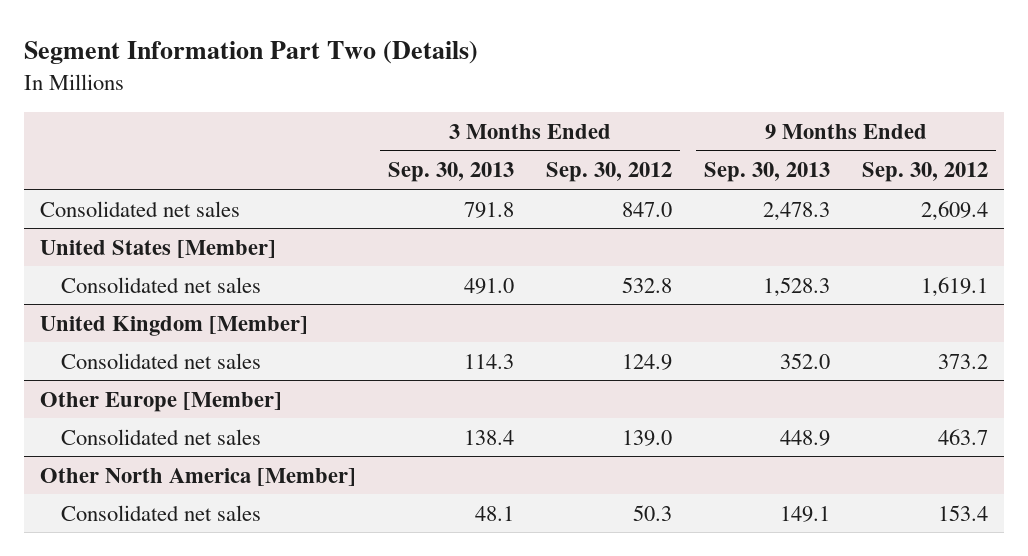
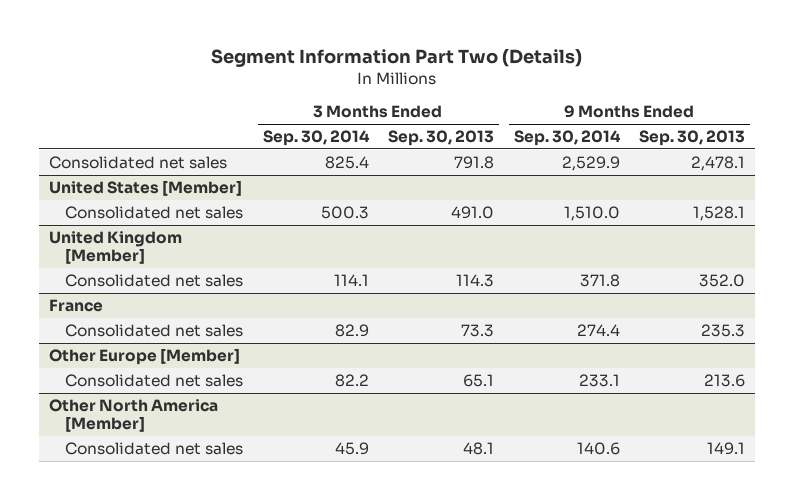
- | 3 Months Ended Sep. 30, 2013 | 3 Months Ended Sep. 30, 2012 | 9 Months Ended Sep. 30, 2013 | 9 Months Ended Sep. 30, 2012
+ | 3 Months Ended Sep. 30, 2014 | 3 Months Ended Sep. 30, 2013 | 9 Months Ended Sep. 30, 2014 | 9 Months Ended Sep. 30, 2013
- Consolidated net sales | 791.8 | 847.0 | 2,478.3 | 2,609.4
+ Consolidated net sales | 825.4 | 791.8 | 2,529.9 | 2,478.1
@ United States [Member]
- Consolidated net sales | 491.0 | 532.8 | 1,528.3 | 1,619.1
+ Consolidated net sales | 500.3 | 491.0 | 1,510.0 | 1,528.1
+ France
+ Consolidated net sales | 82.9 | 73.3 | 274.4 | 235.3
@ Other Europe [Member]
- Consolidated net sales | 138.4 | 139.0 | 448.9 | 463.7
+ Consolidated net sales | 82.2 | 65.1 | 233.1 | 213.6

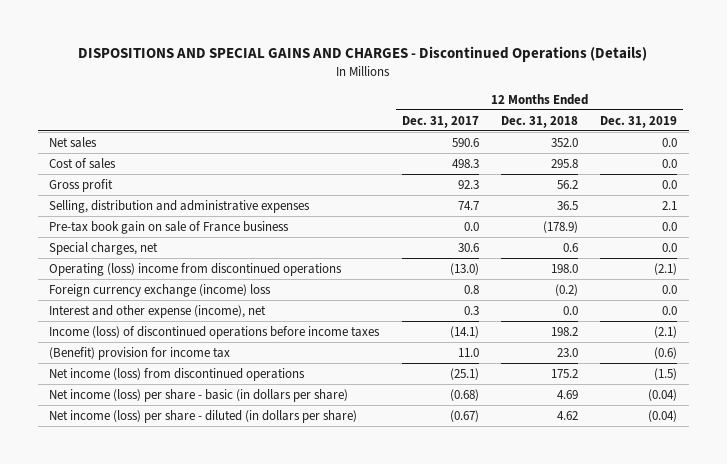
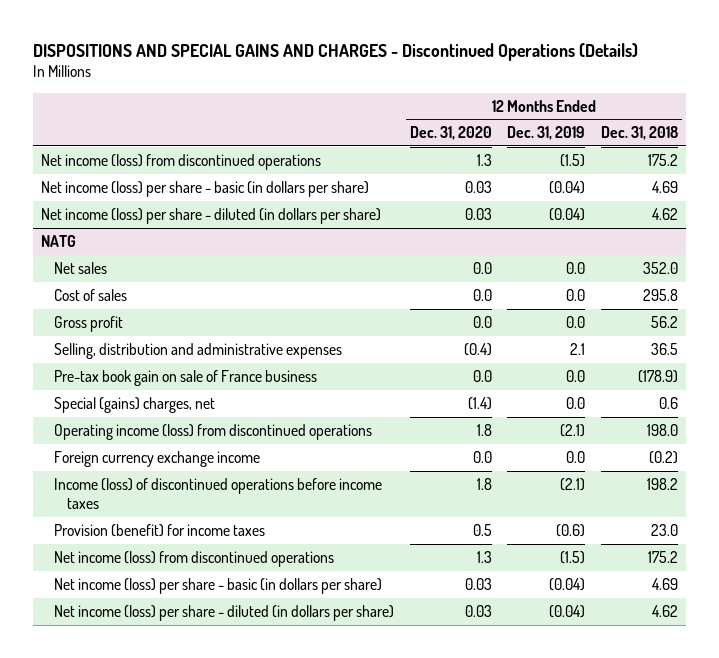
- | 12 Months Ended Dec. 31, 2017 | 12 Months Ended Dec. 31, 2018 | 12 Months Ended Dec. 31, 2019
+ | 12 Months Ended Dec. 31, 2020 | 12 Months Ended Dec. 31, 2019 | 12 Months Ended Dec. 31, 2018
+ Net income (loss) from discontinued operations | 1.3 | (1.5) | 175.2
+ Net income (loss) per share - basic (in dollars per share) | 0.03 | (0.04) | 4.69
+ Net income (loss) per share - diluted (in dollars per share) | 0.03 | (0.04) | 4.62
+ NATG
- Special charges, net | 30.6 | 0.6 | 0.0
- Operating (loss) income from discontinued operations | (13.0) | 198.0 | (2.1)
- Foreign currency exchange (income) loss | 0.8 | (0.2) | 0.0
- Interest and other expense (income), net | 0.3 | 0.0 | 0.0
+ Special (gains) charges, net | (1.4) | 0.0 | 0.6
+ Operating income (loss) from discontinued operations | 1.8 | (2.1) | 198.0
+ Foreign currency exchange income | 0.0 | 0.0 | (0.2)
- (Benefit) provision for income tax | 11.0 | 23.0 | (0.6)
+ Provision (benefit) for income taxes | 0.5 | (0.6) | 23.0

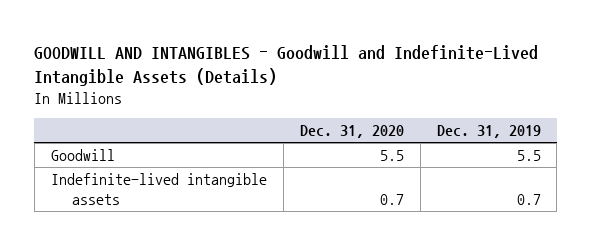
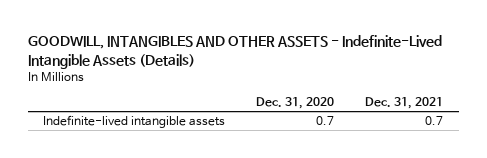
- GOODWILL AND INTANGIBLES - Goodwill and Indefinite-Lived Intangible Assets (Details)
+ GOODWILL, INTANGIBLES AND OTHER ASSETS - Indefinite-Lived Intangible Assets (Details)
- | Dec. 31, 2020 | Dec. 31, 2019
+ | Dec. 31, 2020 | Dec. 31, 2021
- Goodwill | 5.5 | 5.5

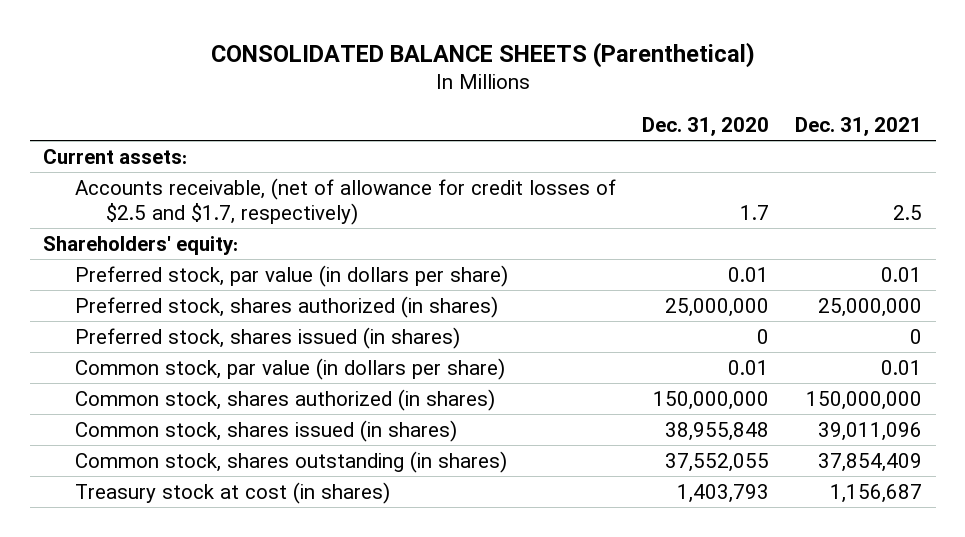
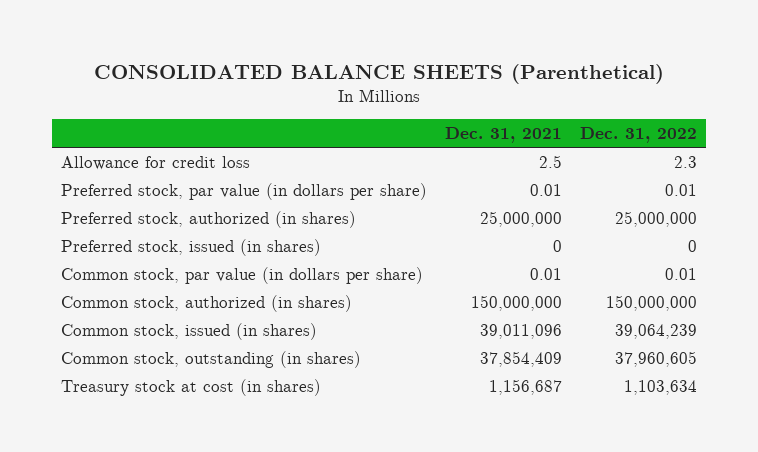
- | Dec. 31, 2020 | Dec. 31, 2021
+ | Dec. 31, 2021 | Dec. 31, 2022
- Current assets:
- Accounts receivable, (net of allowance for credit losses of $2.5 and $1.7, respectively) | 1.7 | 2.5
- Shareholders' equity:
+ Allowance for credit loss | 2.5 | 2.3
- Preferred stock, shares authorized (in shares) | 25,000,000 | 25,000,000
- Preferred stock, shares issued (in shares) | 0 | 0
+ Preferred stock, authorized (in shares) | 25,000,000 | 25,000,000
+ Preferred stock, issued (in shares) | 0 | 0
- Common stock, shares authorized (in shares) | 150,000,000 | 150,000,000
- Common stock, shares issued (in shares) | 38,955,848 | 39,011,096
- Common stock, shares outstanding (in shares) | 37,552,055 | 37,854,409
+ Common stock, authorized (in shares) | 150,000,000 | 150,000,000
+ Common stock, issued (in shares) | 39,011,096 | 39,064,239
+ Common stock, outstanding (in shares) | 37,854,409 | 37,960,605

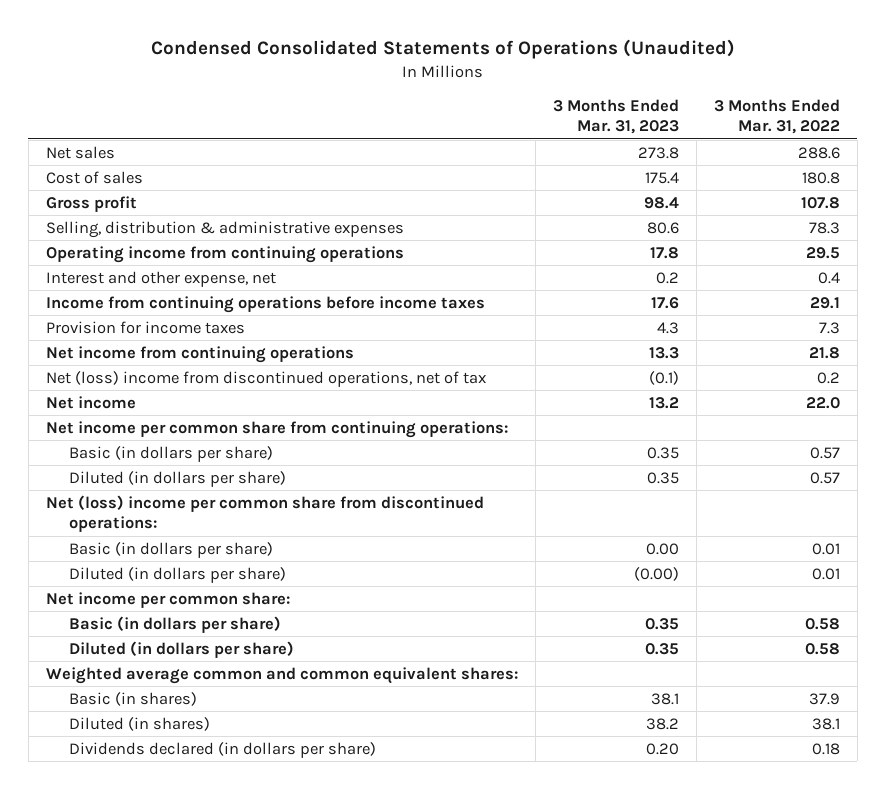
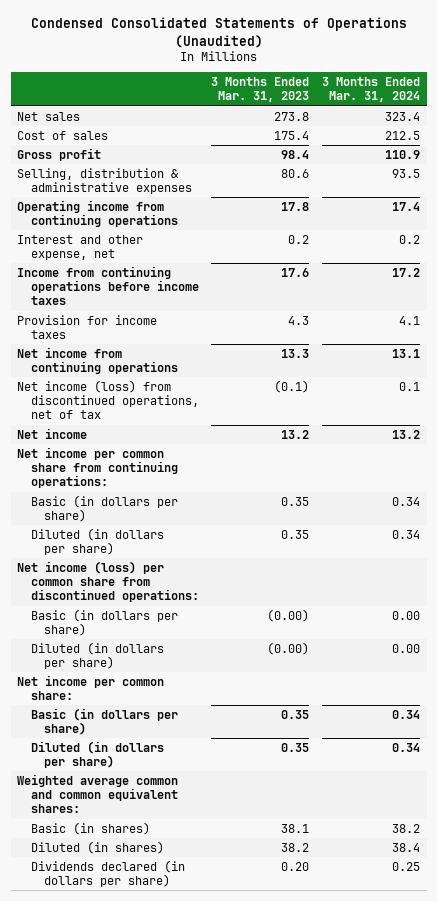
- | 3 Months Ended Mar. 31, 2023 | 3 Months Ended Mar. 31, 2022
+ | 3 Months Ended Mar. 31, 2023 | 3 Months Ended Mar. 31, 2024
- Net (loss) income from discontinued operations, net of tax | (0.1) | 0.2
+ Net income (loss) from discontinued operations, net of tax | (0.1) | 0.1
- Net (loss) income per common share from discontinued operations:
- Basic (in dollars per share) | 0.00 | 0.01
+ Net income (loss) per common share from discontinued operations:
+ Basic (in dollars per share) | (0.00) | 0.00

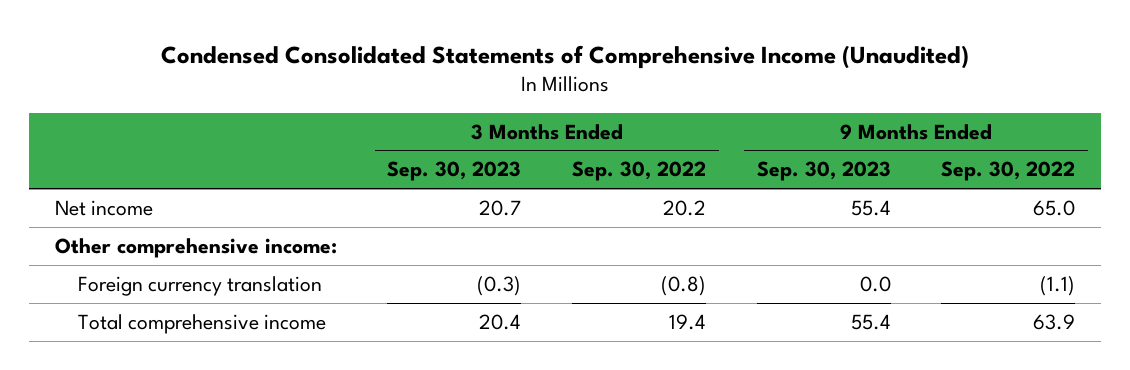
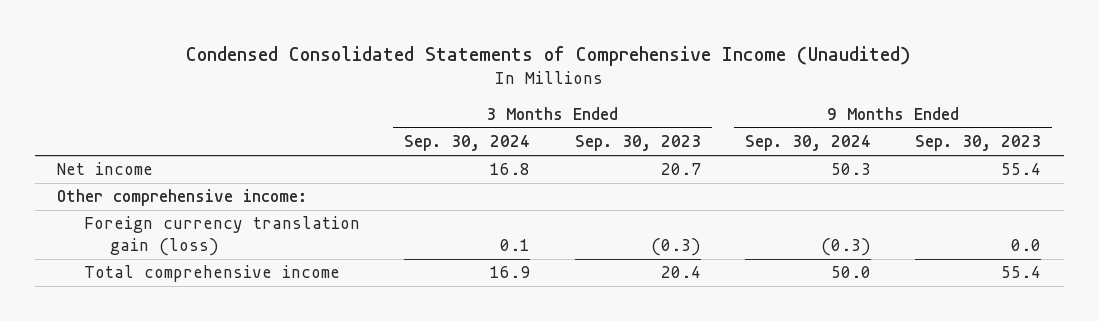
- | 3 Months Ended Sep. 30, 2023 | 3 Months Ended Sep. 30, 2022 | 9 Months Ended Sep. 30, 2023 | 9 Months Ended Sep. 30, 2022
+ | 3 Months Ended Sep. 30, 2024 | 3 Months Ended Sep. 30, 2023 | 9 Months Ended Sep. 30, 2024 | 9 Months Ended Sep. 30, 2023
- Foreign currency translation | (0.3) | (0.8) | 0.0 | (1.1)
+ Foreign currency translation gain (loss) | 0.1 | (0.3) | (0.3) | 0.0

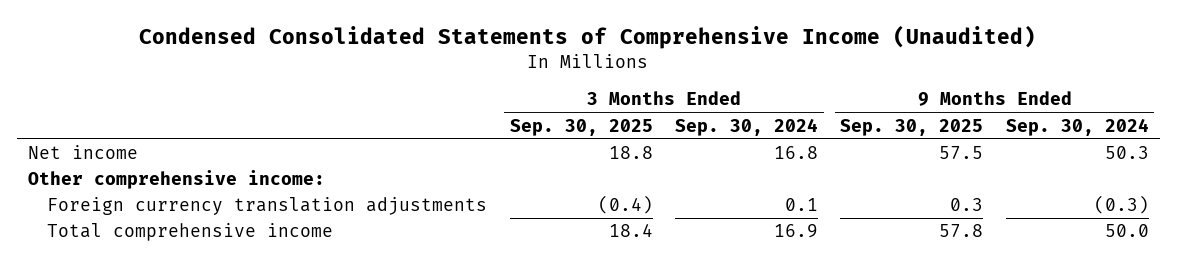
- | 3 Months Ended Sep. 30, 2024 | 3 Months Ended Sep. 30, 2023 | 9 Months Ended Sep. 30, 2024 | 9 Months Ended Sep. 30, 2023
+ | 3 Months Ended Sep. 30, 2025 | 3 Months Ended Sep. 30, 2024 | 9 Months Ended Sep. 30, 2025 | 9 Months Ended Sep. 30, 2024
- Foreign currency translation gain (loss) | 0.1 | (0.3) | (0.3) | 0.0
+ Foreign currency translation adjustments | (0.4) | 0.1 | 0.3 | (0.3)

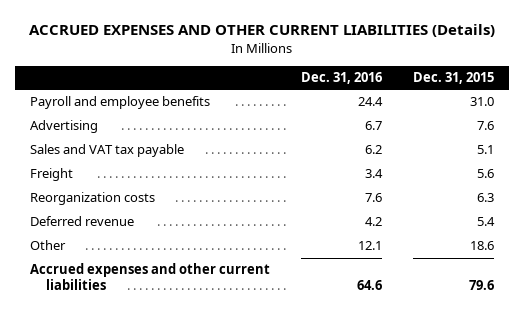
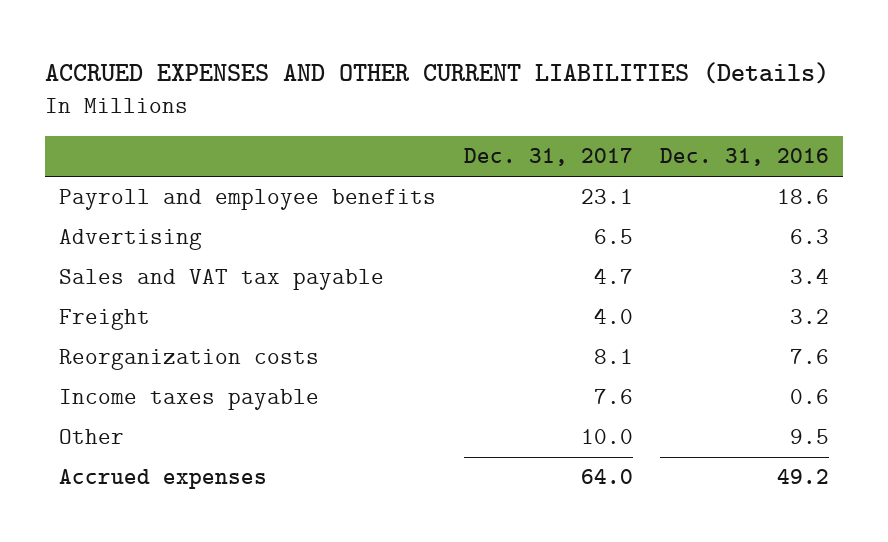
- | Dec. 31, 2016 | Dec. 31, 2015
+ | Dec. 31, 2017 | Dec. 31, 2016
- Payroll and employee benefits | 24.4 | 31.0
- Advertising | 6.7 | 7.6
- Sales and VAT tax payable | 6.2 | 5.1
- Freight | 3.4 | 5.6
+ Payroll and employee benefits | 23.1 | 18.6
+ Advertising | 6.5 | 6.3
+ Sales and VAT tax payable | 4.7 | 3.4
+ Freight | 4.0 | 3.2
- Deferred revenue | 4.2 | 5.4
- Other | 12.1 | 18.6
- Accrued expenses and other current liabilities | 64.6 | 79.6
+ Income taxes payable | 7.6 | 0.6
+ Other | 10.0 | 9.5
+ Accrued expenses | 64.0 | 49.2

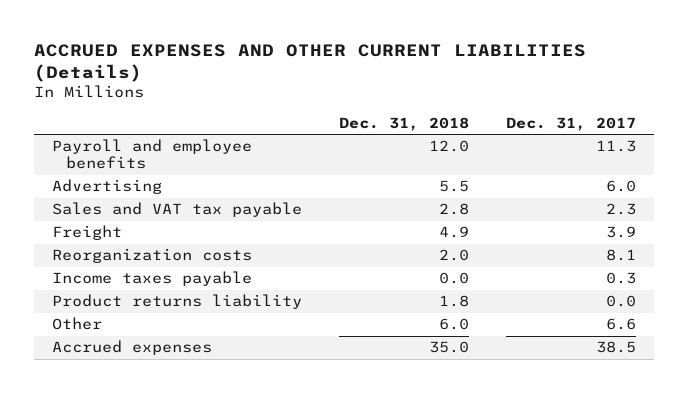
- | Dec. 31, 2017 | Dec. 31, 2016
+ | Dec. 31, 2018 | Dec. 31, 2017
- Payroll and employee benefits | 23.1 | 18.6
- Advertising | 6.5 | 6.3
- Sales and VAT tax payable | 4.7 | 3.4
- Freight | 4.0 | 3.2
+ Payroll and employee benefits | 12.0 | 11.3
+ Advertising | 5.5 | 6.0
+ Sales and VAT tax payable | 2.8 | 2.3
+ Freight | 4.9 | 3.9
- Income taxes payable | 7.6 | 0.6
- Other | 10.0 | 9.5
- Accrued expenses | 64.0 | 49.2
+ Income taxes payable | 0.0 | 0.3
+ Product returns liability | 1.8 | 0.0
+ Other | 6.0 | 6.6
+ Accrued expenses | 35.0 | 38.5

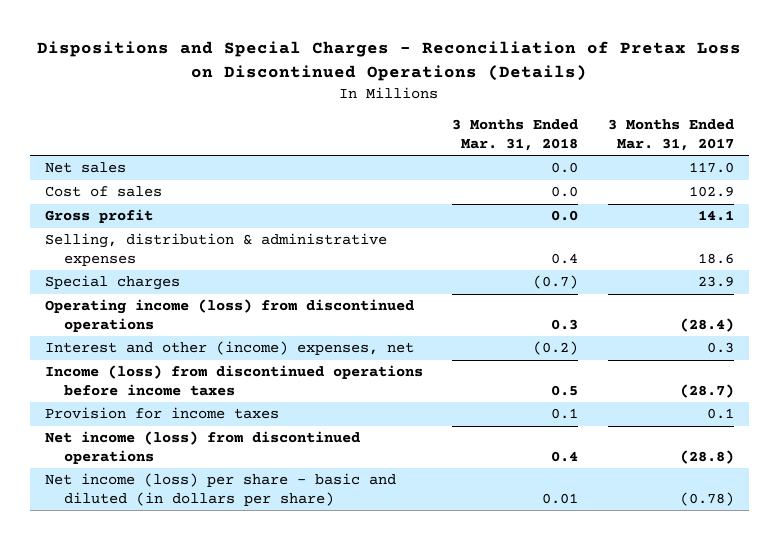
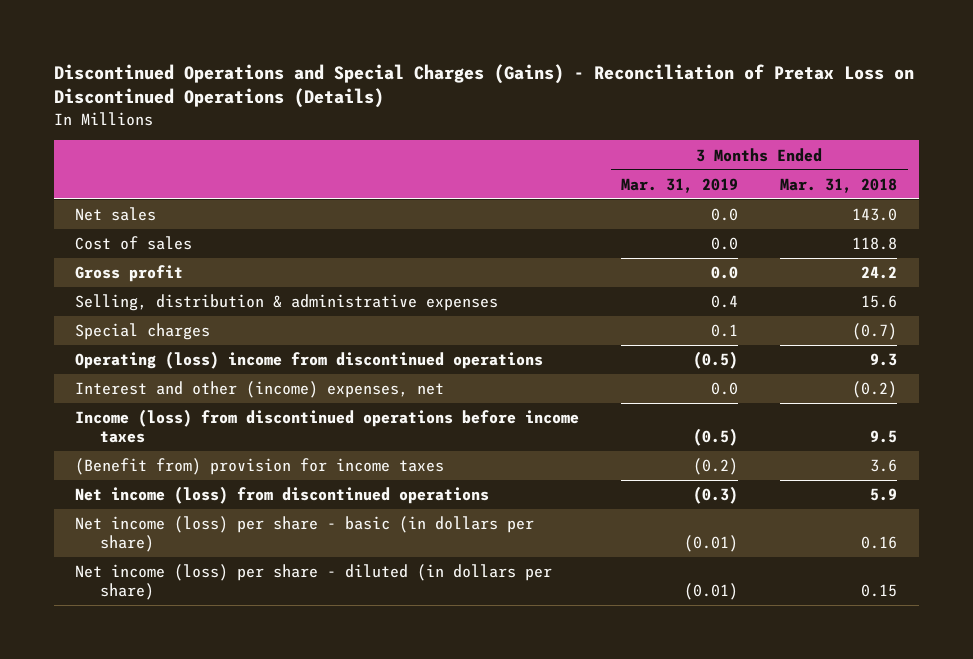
- Dispositions and Special Charges - Reconciliation of Pretax Loss on Discontinued Operations (Details)
+ Discontinued Operations and Special Charges (Gains) - Reconciliation of Pretax Loss on Discontinued Operations (Details)
- | 3 Months Ended Mar. 31, 2018 | 3 Months Ended Mar. 31, 2017
+ | 3 Months Ended Mar. 31, 2019 | 3 Months Ended Mar. 31, 2018
- Net sales | 0.0 | 117.0
- Cost of sales | 0.0 | 102.9
- Gross profit | 0.0 | 14.1
- Selling, distribution & administrative expenses | 0.4 | 18.6
+ Net sales | 0.0 | 143.0
+ Cost of sales | 0.0 | 118.8
+ Gross profit | 0.0 | 24.2
+ Selling, distribution & administrative expenses | 0.4 | 15.6
- Operating income (loss) from discontinued operations | 0.3 | (28.4)
+ Operating (loss) income from discontinued operations | (0.5) | 9.3
- Income (loss) from discontinued operations before income taxes | 0.5 | (28.7)
- Provision for income taxes | 0.1 | 0.1
- Net income (loss) from discontinued operations | 0.4 | (28.8)
- Net income (loss) per share - basic and diluted (in dollars per share) | 0.01 | (0.78)
+ Income (loss) from discontinued operations before income taxes | (0.5) | 9.5
+ (Benefit from) provision for income taxes | (0.2) | 3.6
+ Net income (loss) from discontinued operations | (0.3) | 5.9
+ Net income (loss) per share - basic (in dollars per share) | (0.01) | 0.16
+ Net income (loss) per share - diluted (in dollars per share) | (0.01) | 0.15

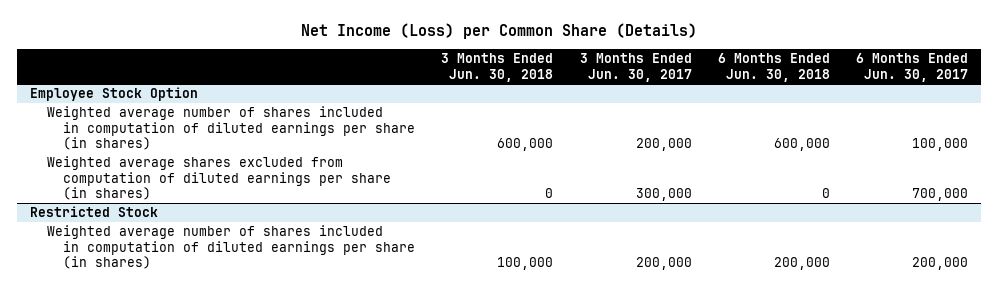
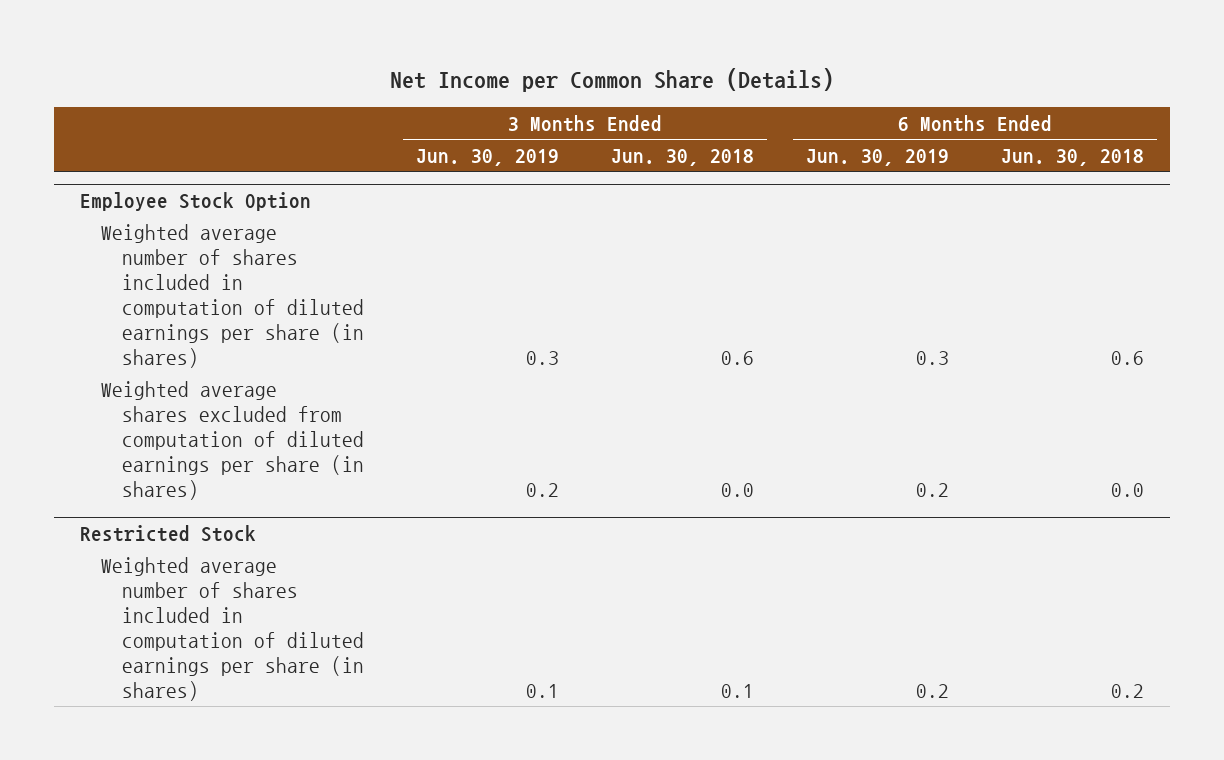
- Net Income (Loss) per Common Share (Details)
+ Net Income per Common Share (Details)
- | 3 Months Ended Jun. 30, 2018 | 3 Months Ended Jun. 30, 2017 | 6 Months Ended Jun. 30, 2018 | 6 Months Ended Jun. 30, 2017
+ | 3 Months Ended Jun. 30, 2019 | 3 Months Ended Jun. 30, 2018 | 6 Months Ended Jun. 30, 2019 | 6 Months Ended Jun. 30, 2018
@ Employee Stock Option
- Weighted average number of shares included in computation of diluted earnings per share (in shares) | 600,000 | 200,000 | 600,000 | 100,000
- Weighted average shares excluded from computation of diluted earnings per share (in shares) | 0 | 300,000 | 0 | 700,000
+ Weighted average number of shares included in computation of diluted earnings per share (in shares) | 0.3 | 0.6 | 0.3 | 0.6
+ Weighted average shares excluded from computation of diluted earnings per share (in shares) | 0.2 | 0.0 | 0.2 | 0.0
@ Restricted Stock
- Weighted average number of shares included in computation of diluted earnings per share (in shares) | 100,000 | 200,000 | 200,000 | 200,000
+ Weighted average number of shares included in computation of diluted earnings per share (in shares) | 0.1 | 0.1 | 0.2 | 0.2

